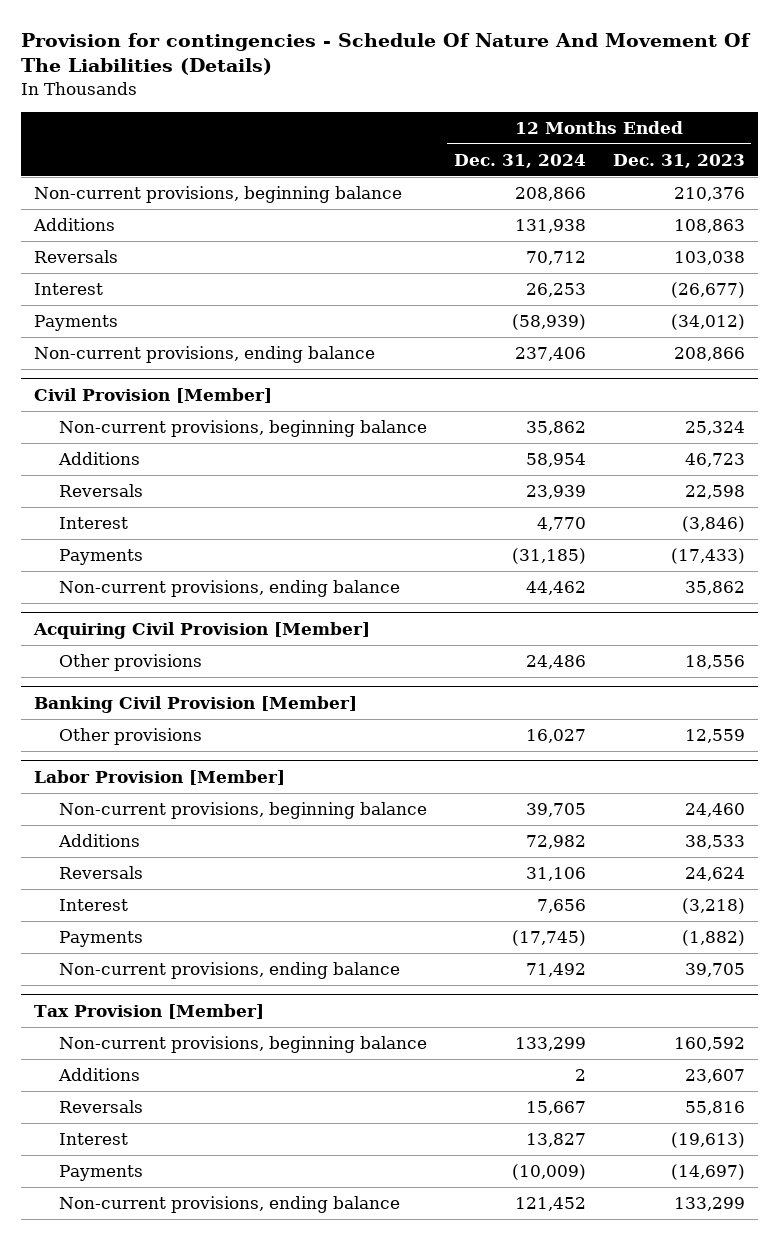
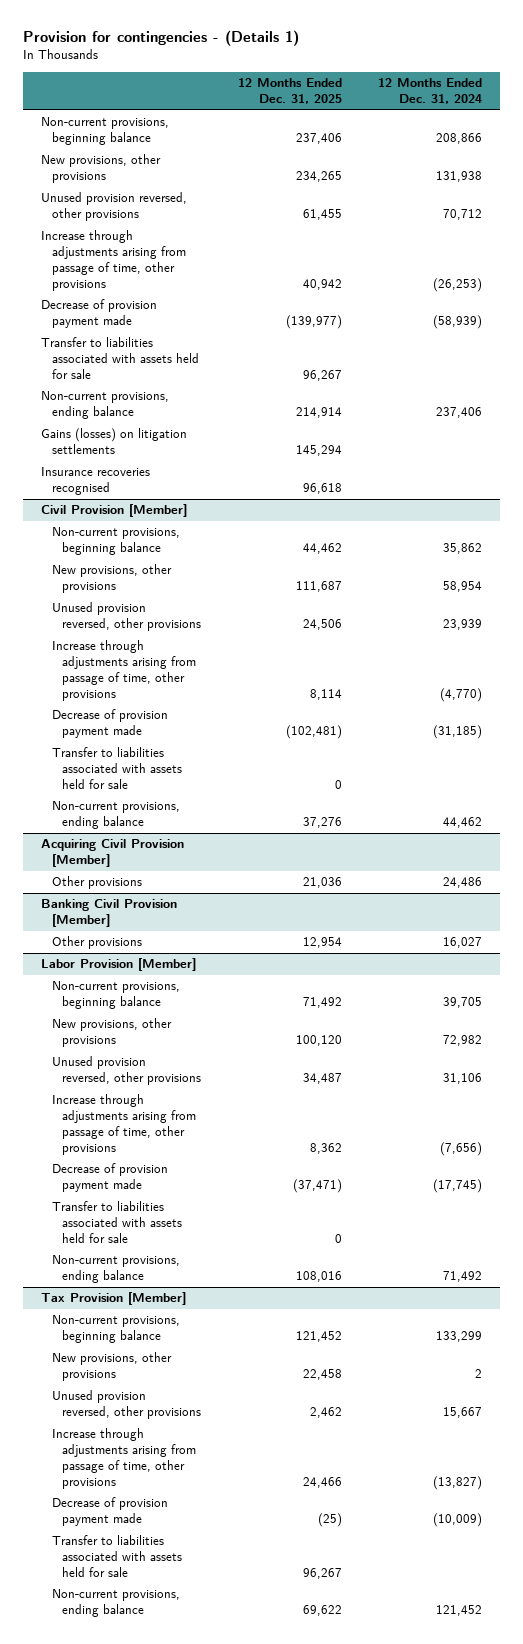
- Provision for contingencies - Schedule Of Nature And Movement Of The Liabilities (Details)
+ Provision for contingencies - (Details 1)
- | 12 Months Ended Dec. 31, 2024 | 12 Months Ended Dec. 31, 2023
+ | 12 Months Ended Dec. 31, 2025 | 12 Months Ended Dec. 31, 2024
- Additions | 131,938 | 108,863
- Reversals | 70,712 | 103,038
- Interest | 26,253 | (26,677)
- Payments | (58,939) | (34,012)
+ New provisions, other provisions | 234,265 | 131,938
+ Unused provision reversed, other provisions | 61,455 | 70,712
+ Increase through adjustments arising from passage of time, other provisions | 40,942 | (26,253)
+ Decrease of provision payment made | (139,977) | (58,939)
+ Transfer to liabilities associated with assets held for sale | 96,267 |
+ Gains (losses) on litigation settlements | 145,294 |
+ Insurance recoveries recognised | 96,618 |
@ Civil Provision [Member]
- Additions | 58,954 | 46,723
- Reversals | 23,939 | 22,598
- Interest | 4,770 | (3,846)
- Payments | (31,185) | (17,433)
+ New provisions, other provisions | 111,687 | 58,954
+ Unused provision reversed, other provisions | 24,506 | 23,939
+ Increase through adjustments arising from passage of time, other provisions | 8,114 | (4,770)
+ Decrease of provision payment made | (102,481) | (31,185)
+ Transfer to liabilities associated with assets held for sale | 0 |
@ Labor Provision [Member]
- Additions | 72,982 | 38,533
- Reversals | 31,106 | 24,624
- Interest | 7,656 | (3,218)
- Payments | (17,745) | (1,882)
+ New provisions, other provisions | 100,120 | 72,982
+ Unused provision reversed, other provisions | 34,487 | 31,106
+ Increase through adjustments arising from passage of time, other provisions | 8,362 | (7,656)
+ Decrease of provision payment made | (37,471) | (17,745)
+ Transfer to liabilities associated with assets held for sale | 0 |
@ Tax Provision [Member]
- Additions | 2 | 23,607
- Reversals | 15,667 | 55,816
- Interest | 13,827 | (19,613)
- Payments | (10,009) | (14,697)
+ New provisions, other provisions | 22,458 | 2
+ Unused provision reversed, other provisions | 2,462 | 15,667
+ Increase through adjustments arising from passage of time, other provisions | 24,466 | (13,827)
+ Decrease of provision payment made | (25) | (10,009)
+ Transfer to liabilities associated with assets held for sale | 96,267 |

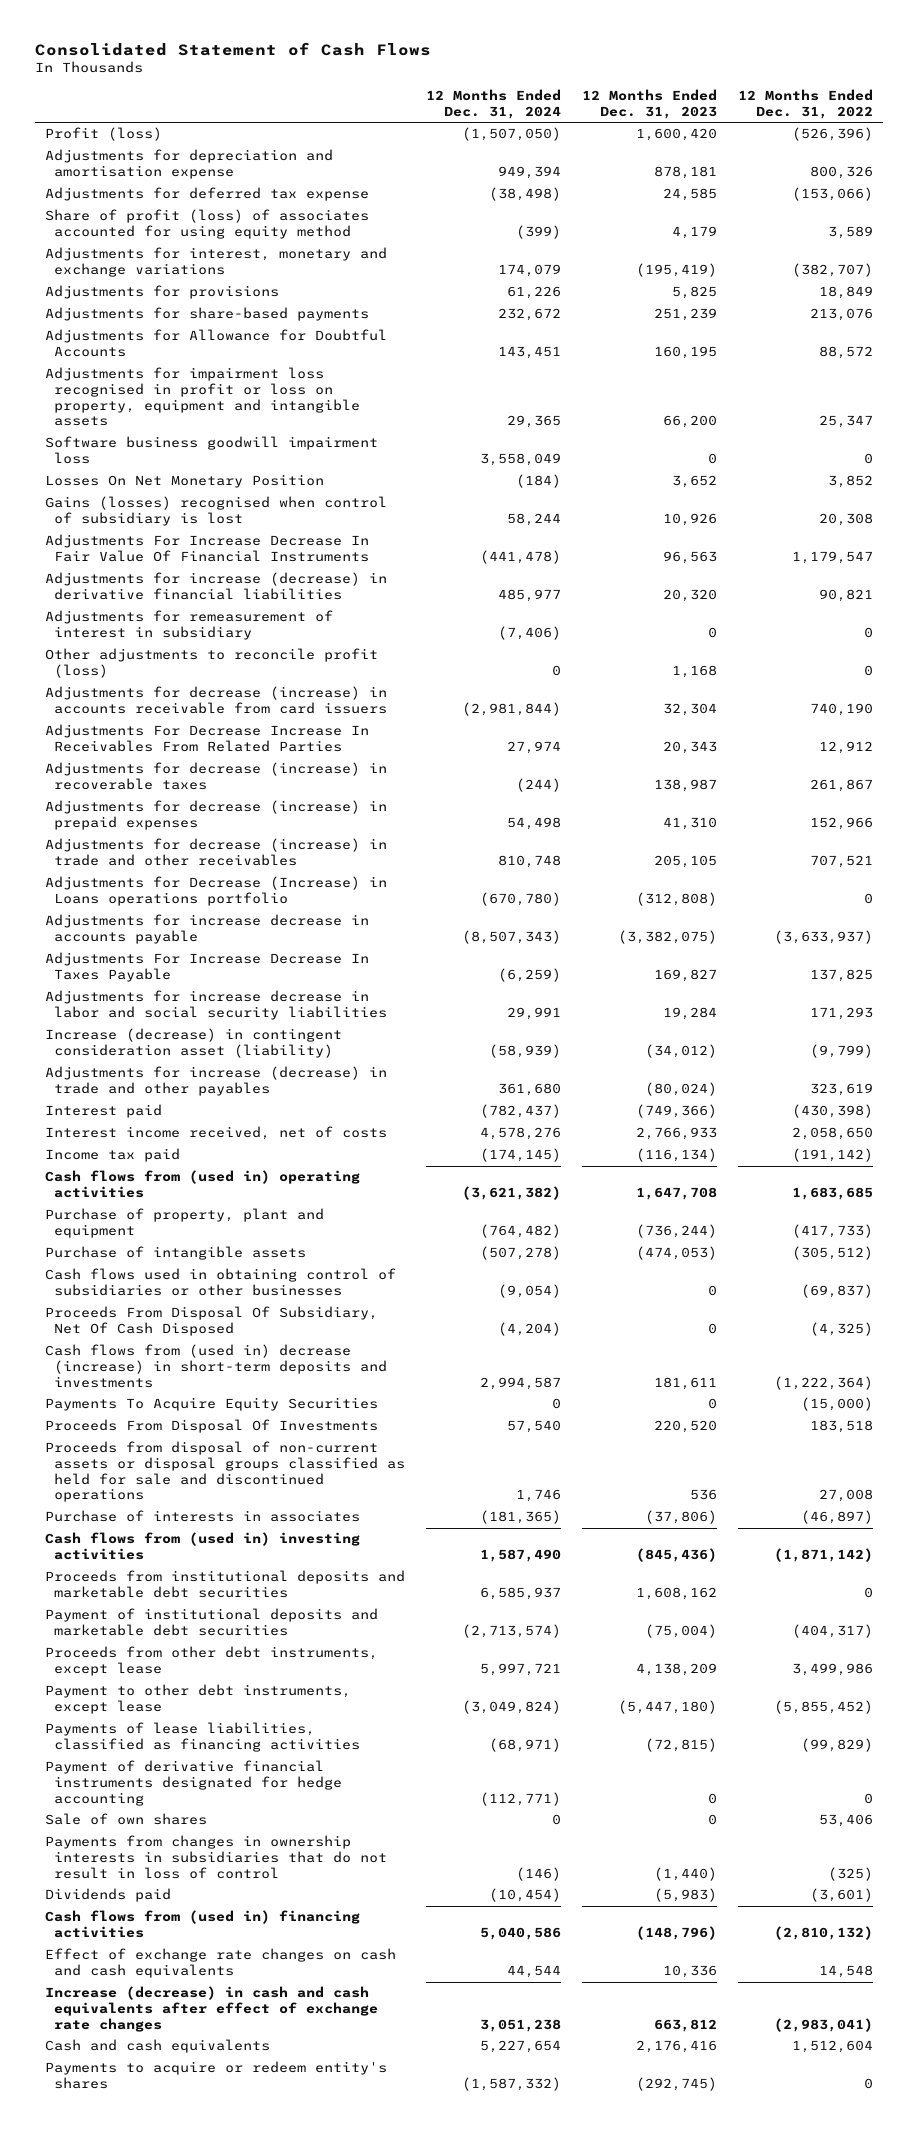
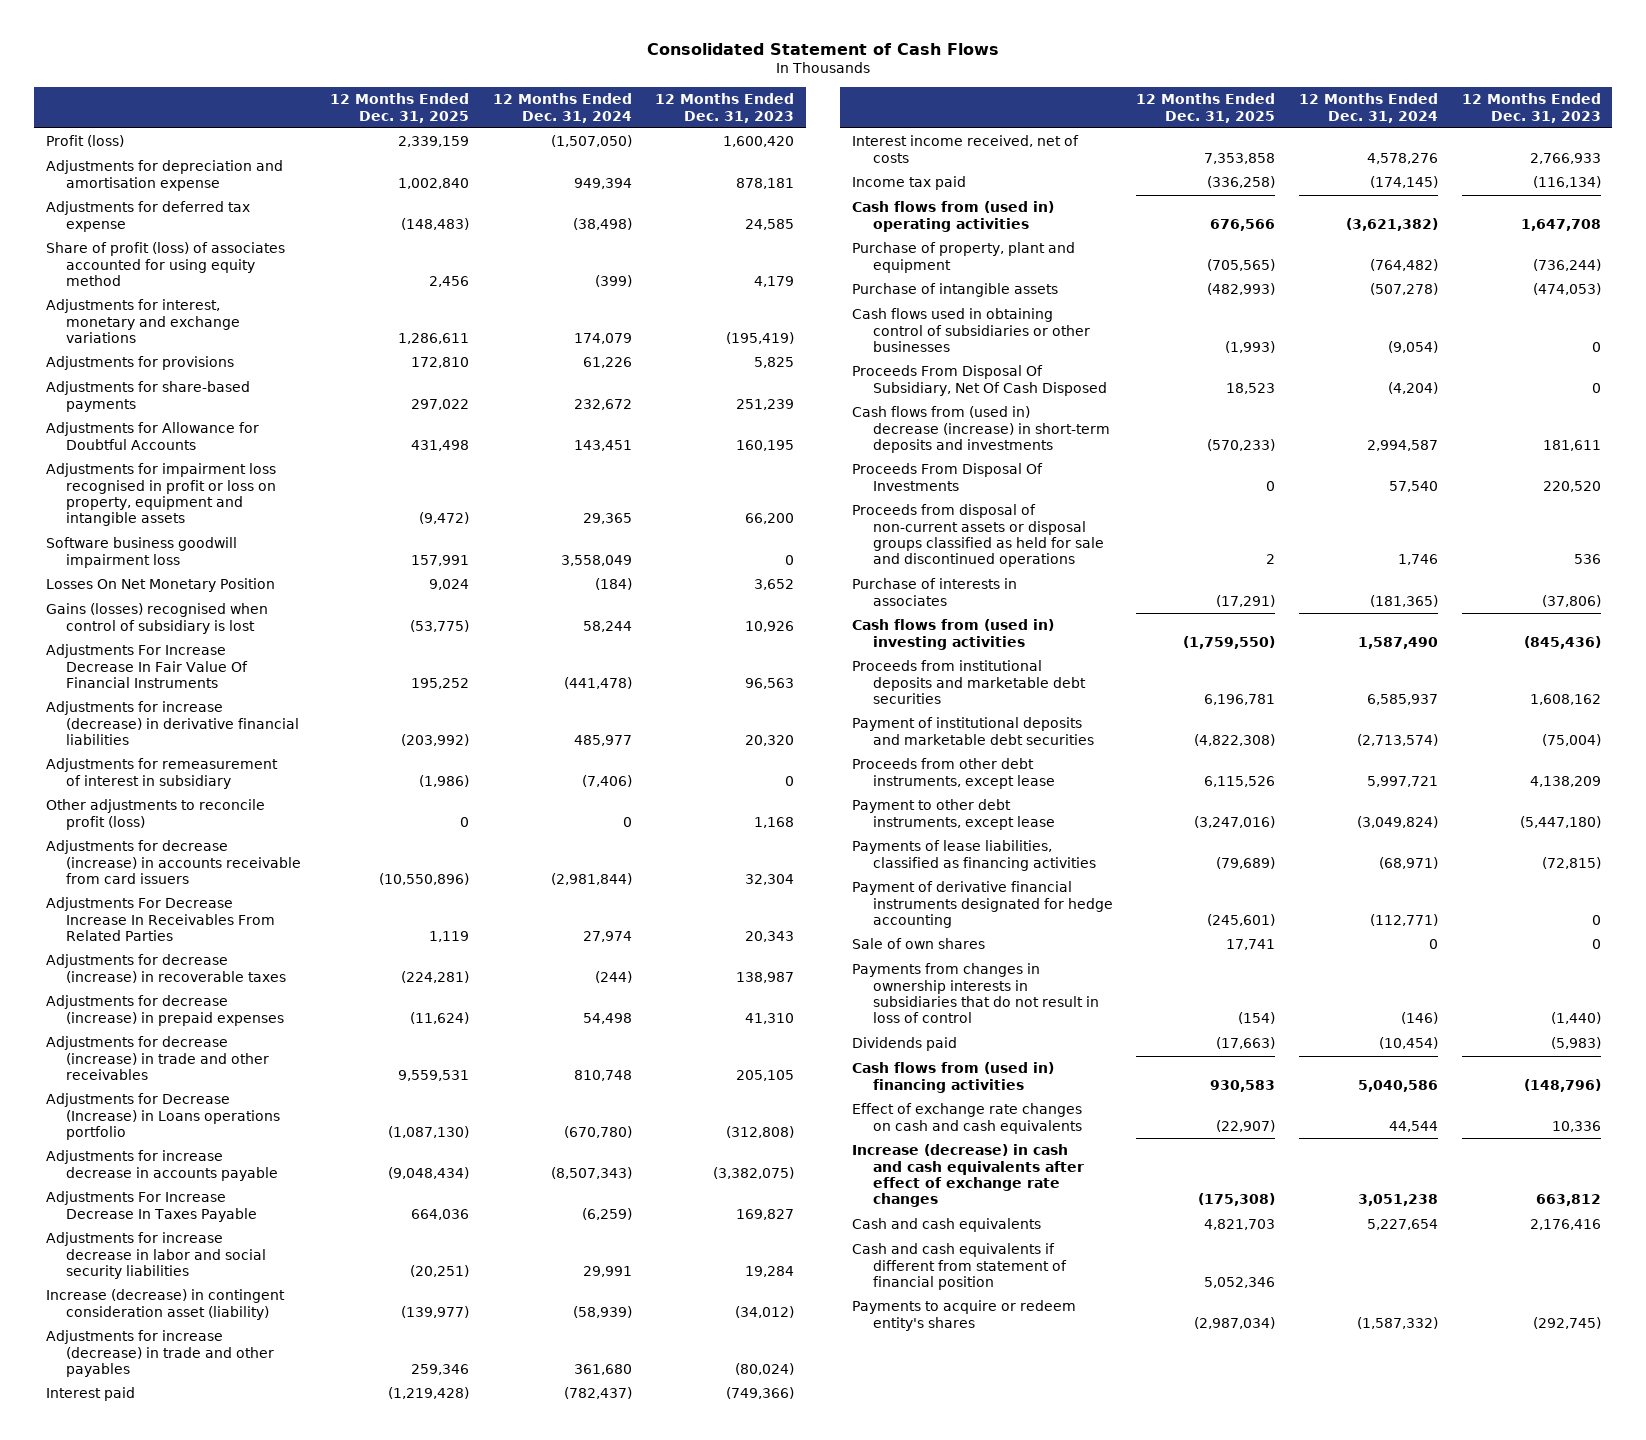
- | 12 Months Ended Dec. 31, 2024 | 12 Months Ended Dec. 31, 2023 | 12 Months Ended Dec. 31, 2022
+ | 12 Months Ended Dec. 31, 2025 | 12 Months Ended Dec. 31, 2024 | 12 Months Ended Dec. 31, 2023
- Payments To Acquire Equity Securities | 0 | 0 | (15,000)
+ Cash and cash equivalents if different from statement of financial position | 5,052,346 | |

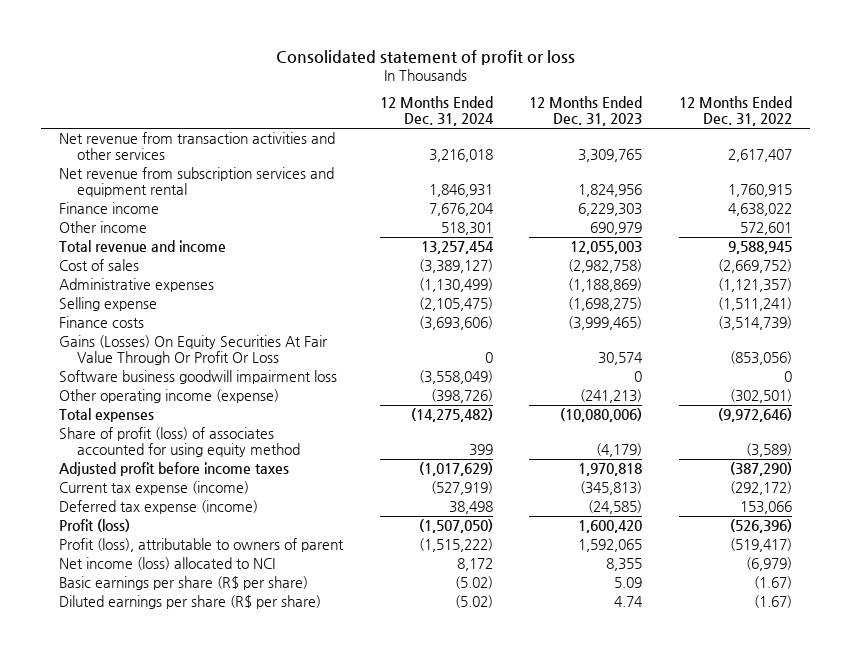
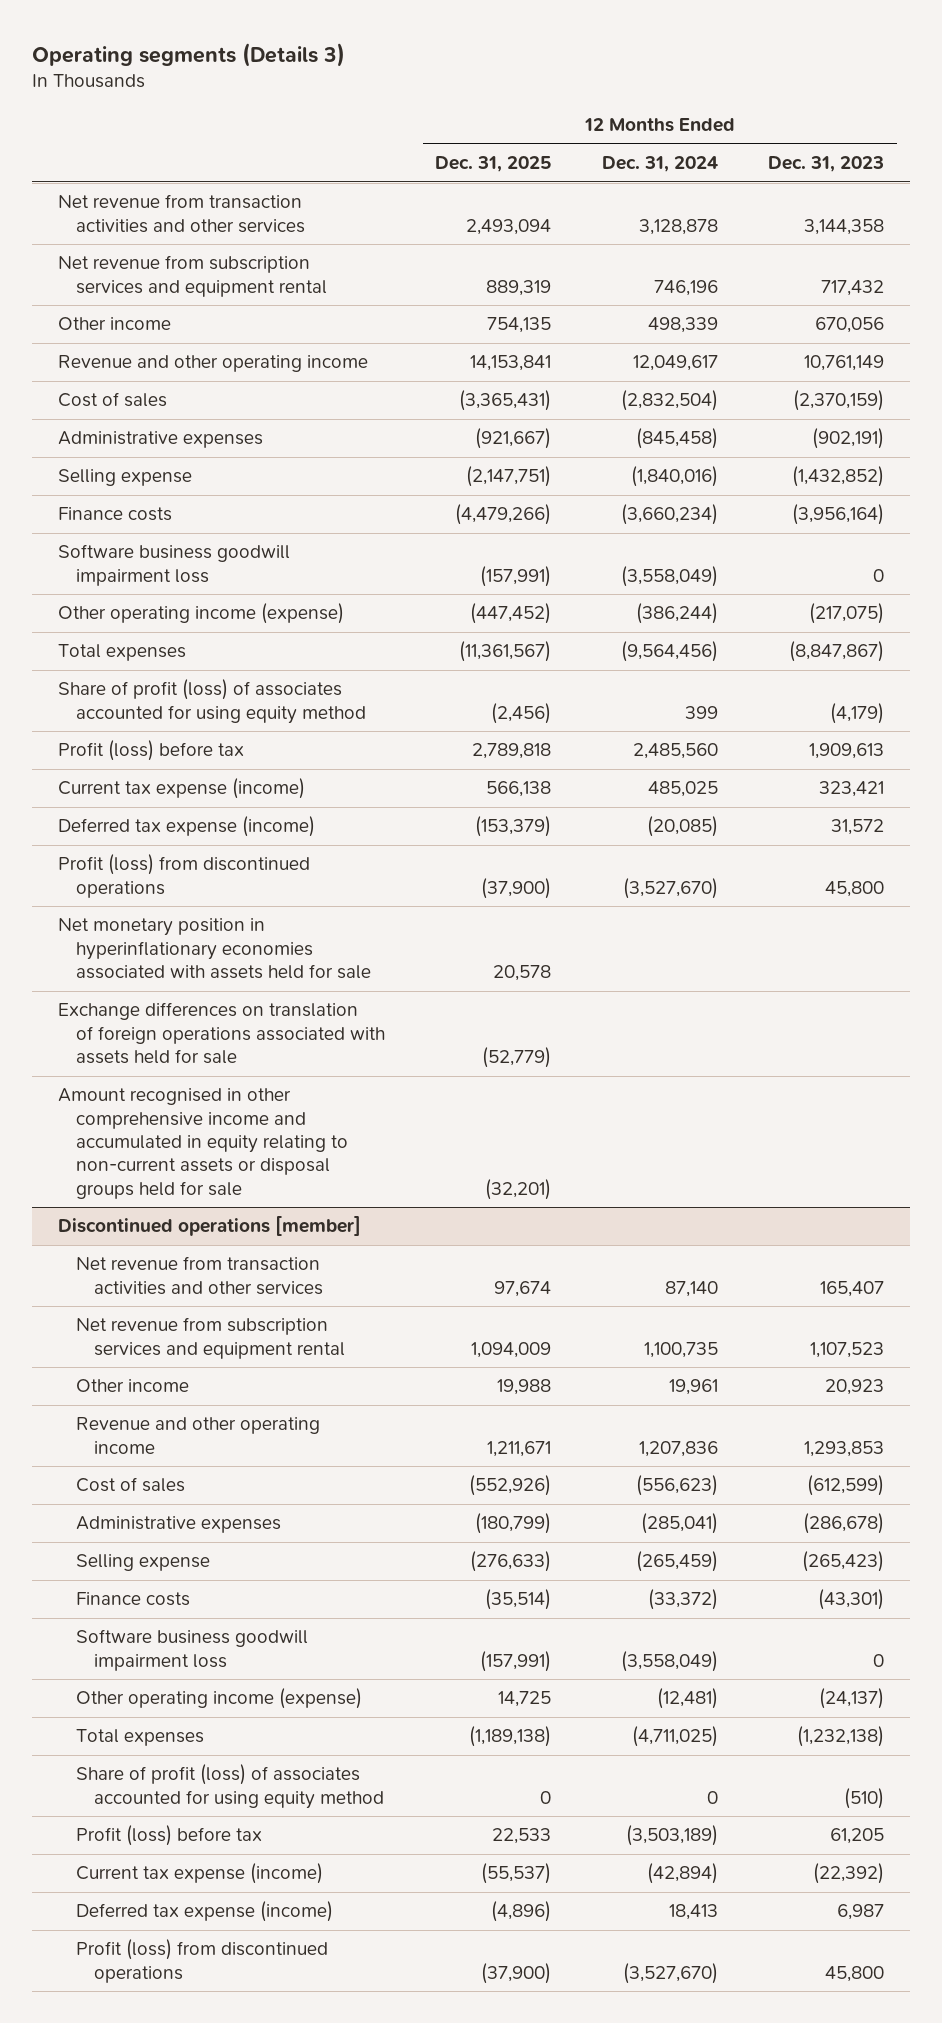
- Consolidated statement of profit or loss
+ Operating segments (Details 3)
- | 12 Months Ended Dec. 31, 2024 | 12 Months Ended Dec. 31, 2023 | 12 Months Ended Dec. 31, 2022
+ | 12 Months Ended Dec. 31, 2025 | 12 Months Ended Dec. 31, 2024 | 12 Months Ended Dec. 31, 2023
- Net revenue from transaction activities and other services | 3,216,018 | 3,309,765 | 2,617,407
- Net revenue from subscription services and equipment rental | 1,846,931 | 1,824,956 | 1,760,915
- Finance income | 7,676,204 | 6,229,303 | 4,638,022
- Other income | 518,301 | 690,979 | 572,601
- Total revenue and income | 13,257,454 | 12,055,003 | 9,588,945
- Cost of sales | (3,389,127) | (2,982,758) | (2,669,752)
- Administrative expenses | (1,130,499) | (1,188,869) | (1,121,357)
- Selling expense | (2,105,475) | (1,698,275) | (1,511,241)
- Finance costs | (3,693,606) | (3,999,465) | (3,514,739)
- Gains (Losses) On Equity Securities At Fair Value Through Or Profit Or Loss | 0 | 30,574 | (853,056)
+ Net revenue from transaction activities and other services | 2,493,094 | 3,128,878 | 3,144,358
+ Net revenue from subscription services and equipment rental | 889,319 | 746,196 | 717,432
+ Other income | 754,135 | 498,339 | 670,056
+ Revenue and other operating income | 14,153,841 | 12,049,617 | 10,761,149
+ Cost of sales | (3,365,431) | (2,832,504) | (2,370,159)
+ Administrative expenses | (921,667) | (845,458) | (902,191)
+ Selling expense | (2,147,751) | (1,840,016) | (1,432,852)
+ Finance costs | (4,479,266) | (3,660,234) | (3,956,164)
- Other operating income (expense) | (398,726) | (241,213) | (302,501)
- Total expenses | (14,275,482) | (10,080,006) | (9,972,646)
+ Other operating income (expense) | (447,452) | (386,244) | (217,075)
+ Total expenses | (11,361,567) | (9,564,456) | (8,847,867)
- Adjusted profit before income taxes | (1,017,629) | 1,970,818 | (387,290)
- Current tax expense (income) | (527,919) | (345,813) | (292,172)
- Deferred tax expense (income) | 38,498 | (24,585) | 153,066
- Profit (loss) | (1,507,050) | 1,600,420 | (526,396)
- Profit (loss), attributable to owners of parent | (1,515,222) | 1,592,065 | (519,417)
- Net income (loss) allocated to NCI | 8,172 | 8,355 | (6,979)
- Basic earnings per share (R$ per share) | (5.02) | 5.09 | (1.67)
- Diluted earnings per share (R$ per share) | (5.02) | 4.74 | (1.67)
+ Profit (loss) before tax | 2,789,818 | 2,485,560 | 1,909,613
+ Current tax expense (income) | 566,138 | 485,025 | 323,421
+ Deferred tax expense (income) | (153,379) | (20,085) | 31,572
+ Profit (loss) from discontinued operations | (37,900) | (3,527,670) | 45,800
+ Net monetary position in hyperinflationary economies associated with assets held for sale | 20,578 | |
+ Exchange differences on translation of foreign operations associated with assets held for sale | (52,779) | |
+ Amount recognised in other comprehensive income and accumulated in equity relating to non-current assets or disposal groups held for sale | (32,201) | |
+ Discontinued operations [member]
+ Net revenue from transaction activities and other services | 97,674 | 87,140 | 165,407
+ Net revenue from subscription services and equipment rental | 1,094,009 | 1,100,735 | 1,107,523
+ Other income | 19,988 | 19,961 | 20,923
+ Revenue and other operating income | 1,211,671 | 1,207,836 | 1,293,853
+ Cost of sales | (552,926) | (556,623) | (612,599)
+ Administrative expenses | (180,799) | (285,041) | (286,678)
+ Selling expense | (276,633) | (265,459) | (265,423)
+ Finance costs | (35,514) | (33,372) | (43,301)
+ Software business goodwill impairment loss | (157,991) | (3,558,049) | 0
+ Other operating income (expense) | 14,725 | (12,481) | (24,137)
+ Total expenses | (1,189,138) | (4,711,025) | (1,232,138)
+ Share of profit (loss) of associates accounted for using equity method | 0 | 0 | (510)
+ Profit (loss) before tax | 22,533 | (3,503,189) | 61,205
+ Current tax expense (income) | (55,537) | (42,894) | (22,392)
+ Deferred tax expense (income) | (4,896) | 18,413 | 6,987
+ Profit (loss) from discontinued operations | (37,900) | (3,527,670) | 45,800

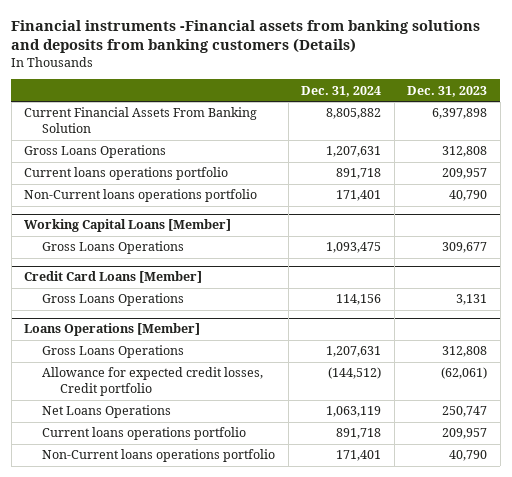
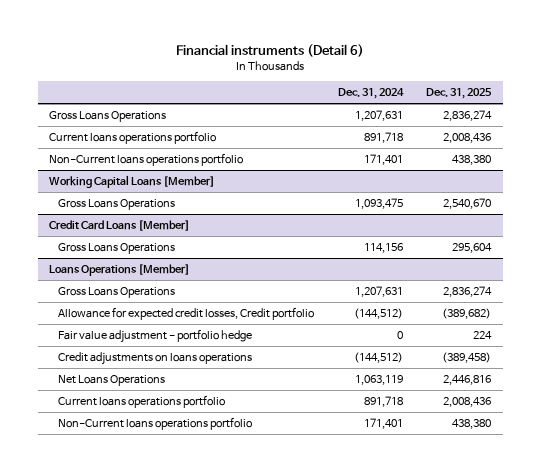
- Financial instruments -Financial assets from banking solutions and deposits from banking customers (Details)
+ Financial instruments (Detail 6)
- | Dec. 31, 2024 | Dec. 31, 2023
+ | Dec. 31, 2024 | Dec. 31, 2025
- Current Financial Assets From Banking Solution | 8,805,882 | 6,397,898
@ Loans Operations [Member]
+ Fair value adjustment - portfolio hedge | 0 | 224
+ Credit adjustments on loans operations | (144,512) | (389,458)

